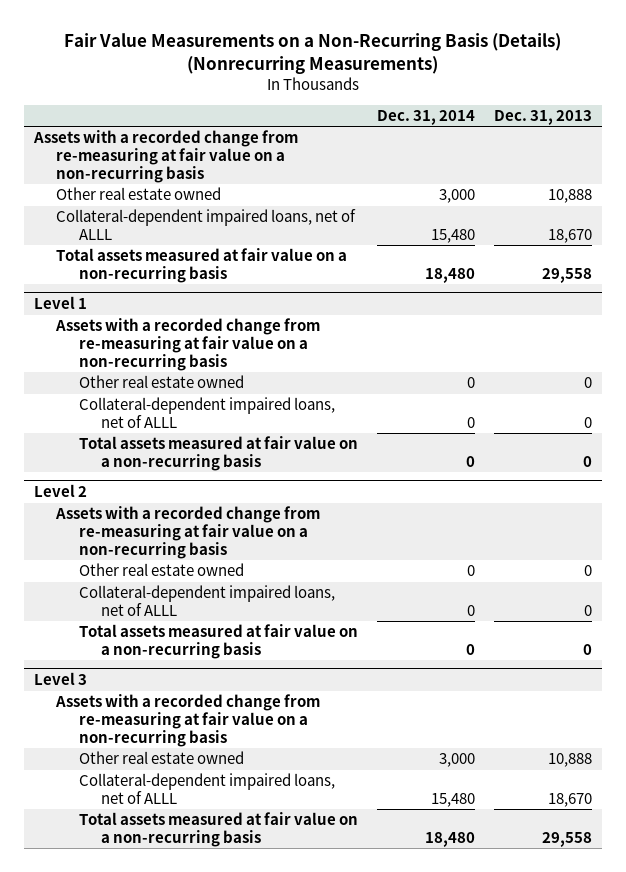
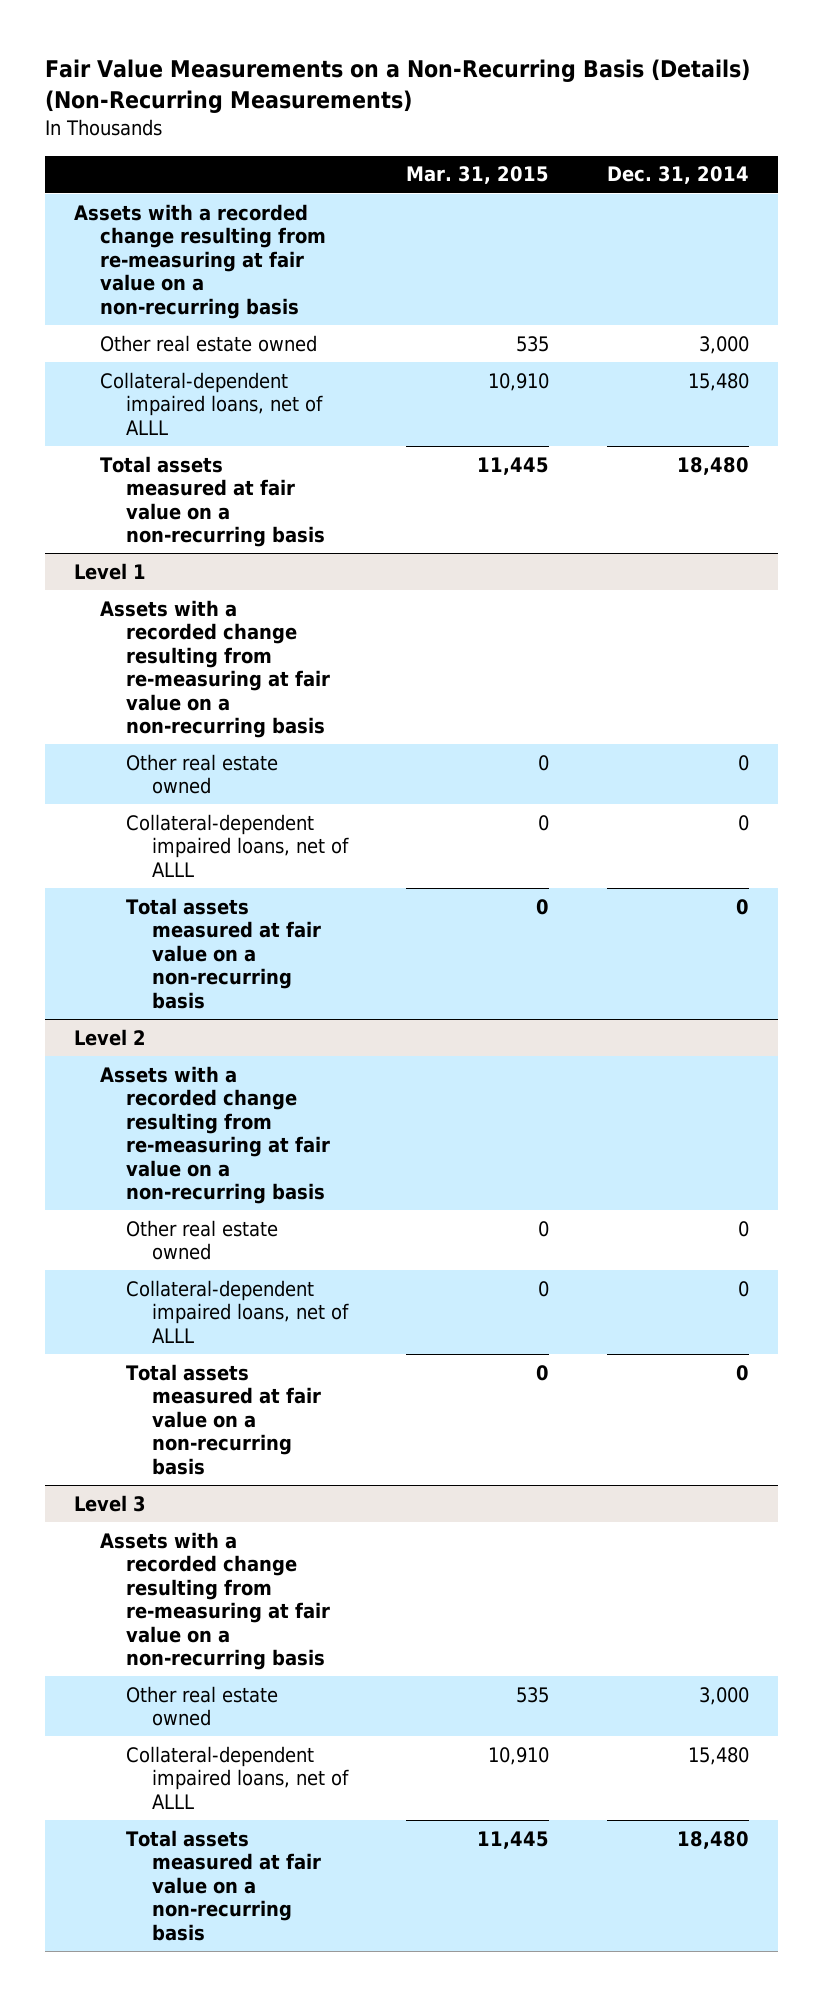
- Fair Value Measurements on a Non-Recurring Basis (Details) (Nonrecurring Measurements)
+ Fair Value Measurements on a Non-Recurring Basis (Details) (Non-Recurring Measurements)
- | Dec. 31, 2014 | Dec. 31, 2013
+ | Mar. 31, 2015 | Dec. 31, 2014
- Assets with a recorded change from re-measuring at fair value on a non-recurring basis
+ Assets with a recorded change resulting from re-measuring at fair value on a non-recurring basis
@ Level 1
- Assets with a recorded change from re-measuring at fair value on a non-recurring basis
+ Assets with a recorded change resulting from re-measuring at fair value on a non-recurring basis
@ Level 2
- Assets with a recorded change from re-measuring at fair value on a non-recurring basis
+ Assets with a recorded change resulting from re-measuring at fair value on a non-recurring basis
@ Level 3
- Assets with a recorded change from re-measuring at fair value on a non-recurring basis
+ Assets with a recorded change resulting from re-measuring at fair value on a non-recurring basis

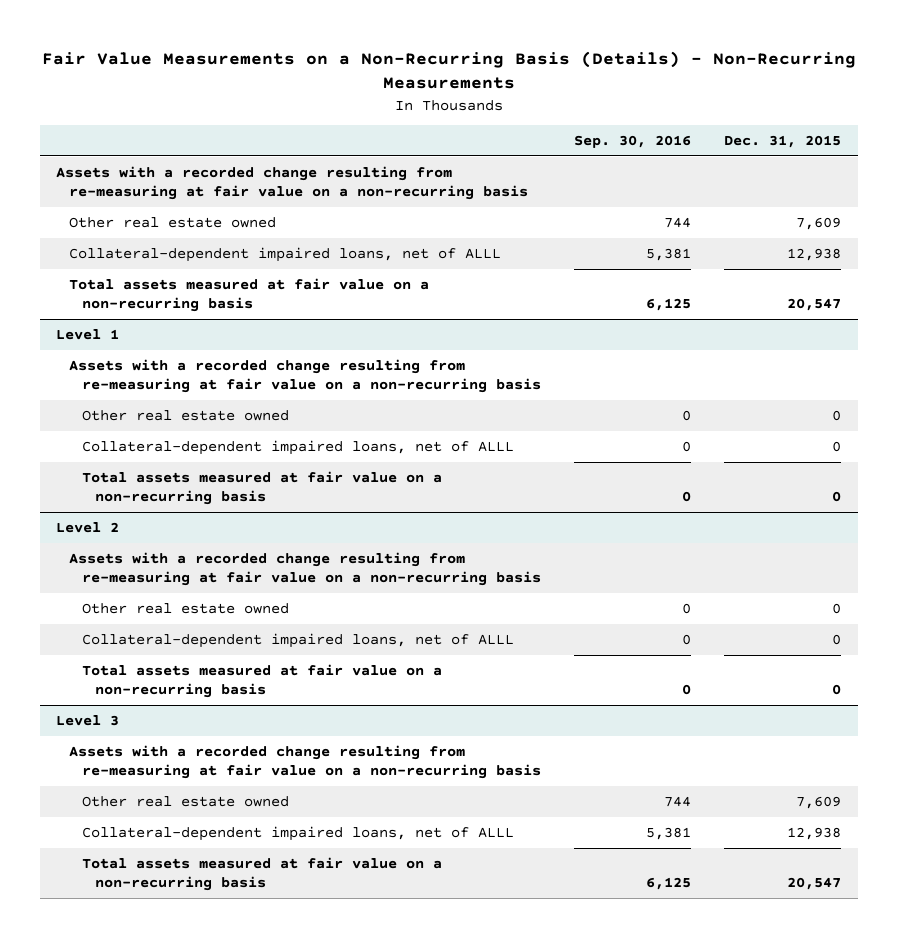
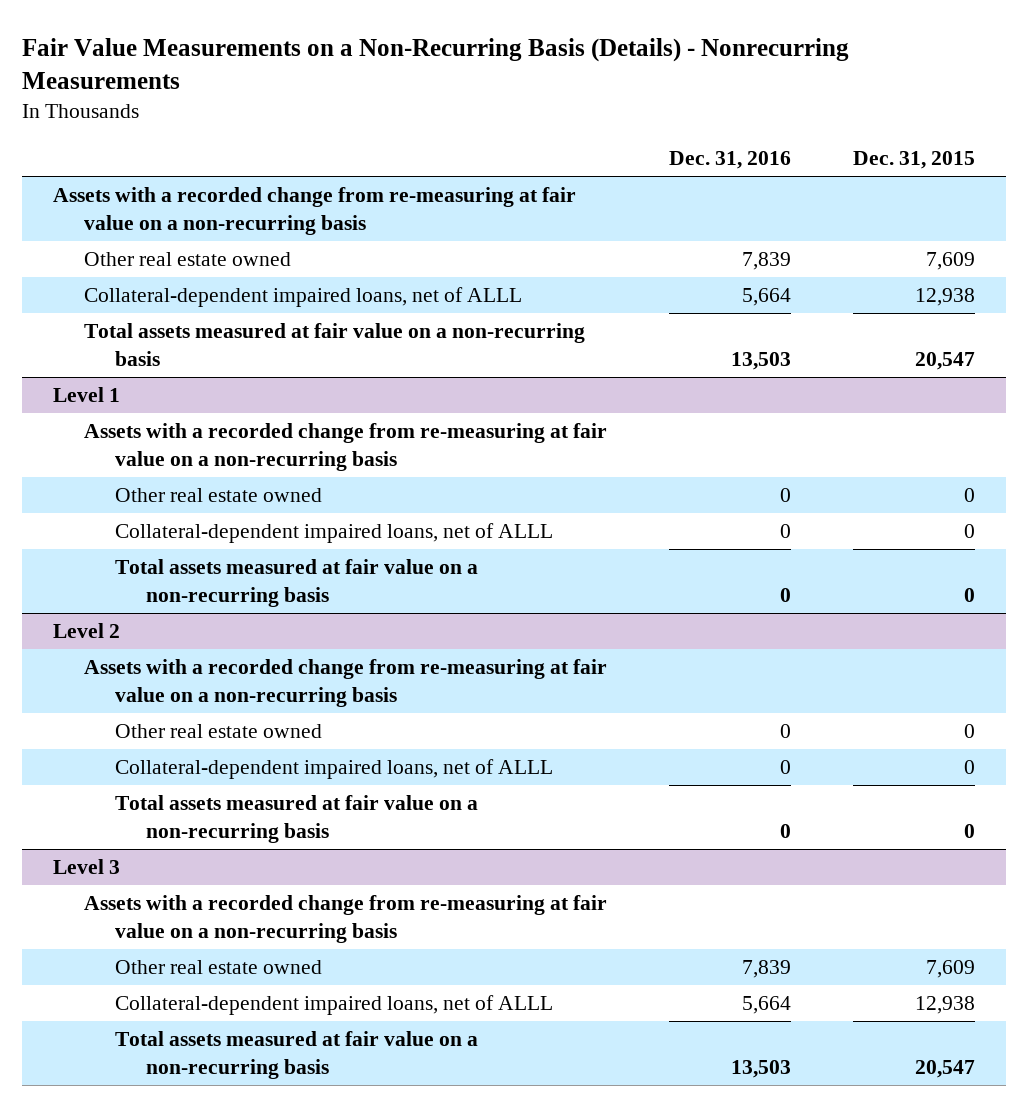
- Fair Value Measurements on a Non-Recurring Basis (Details) - Non-Recurring Measurements
+ Fair Value Measurements on a Non-Recurring Basis (Details) - Nonrecurring Measurements
- | Sep. 30, 2016 | Dec. 31, 2015
+ | Dec. 31, 2016 | Dec. 31, 2015
- Assets with a recorded change resulting from re-measuring at fair value on a non-recurring basis
+ Assets with a recorded change from re-measuring at fair value on a non-recurring basis
@ Level 1
- Assets with a recorded change resulting from re-measuring at fair value on a non-recurring basis
+ Assets with a recorded change from re-measuring at fair value on a non-recurring basis
@ Level 2
- Assets with a recorded change resulting from re-measuring at fair value on a non-recurring basis
+ Assets with a recorded change from re-measuring at fair value on a non-recurring basis
@ Level 3
- Assets with a recorded change resulting from re-measuring at fair value on a non-recurring basis
+ Assets with a recorded change from re-measuring at fair value on a non-recurring basis

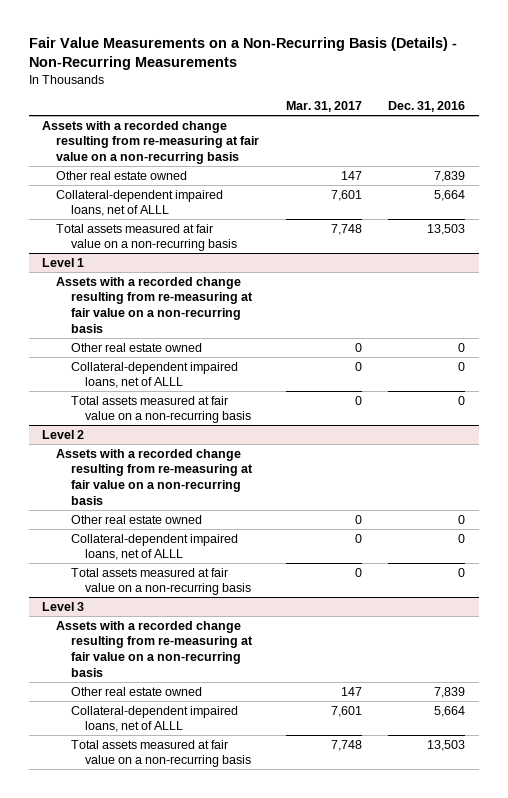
- Fair Value Measurements on a Non-Recurring Basis (Details) - Nonrecurring Measurements
+ Fair Value Measurements on a Non-Recurring Basis (Details) - Non-Recurring Measurements
- | Dec. 31, 2016 | Dec. 31, 2015
+ | Mar. 31, 2017 | Dec. 31, 2016
- Assets with a recorded change from re-measuring at fair value on a non-recurring basis
+ Assets with a recorded change resulting from re-measuring at fair value on a non-recurring basis
@ Level 1
- Assets with a recorded change from re-measuring at fair value on a non-recurring basis
+ Assets with a recorded change resulting from re-measuring at fair value on a non-recurring basis
@ Level 2
- Assets with a recorded change from re-measuring at fair value on a non-recurring basis
+ Assets with a recorded change resulting from re-measuring at fair value on a non-recurring basis
@ Level 3
- Assets with a recorded change from re-measuring at fair value on a non-recurring basis
+ Assets with a recorded change resulting from re-measuring at fair value on a non-recurring basis

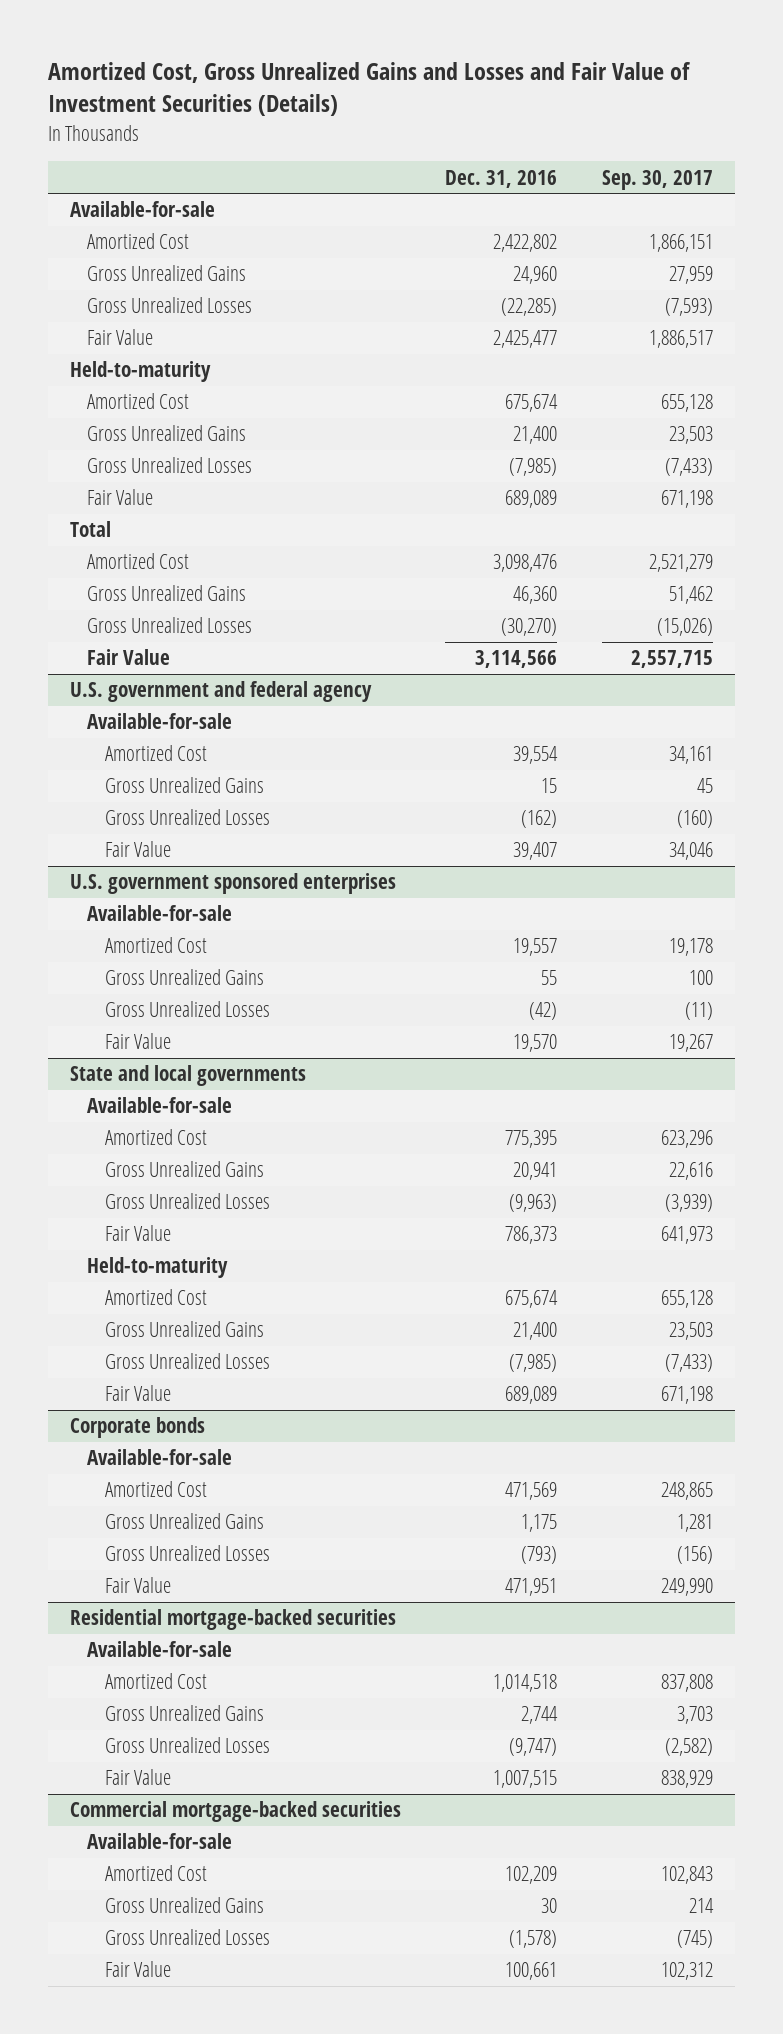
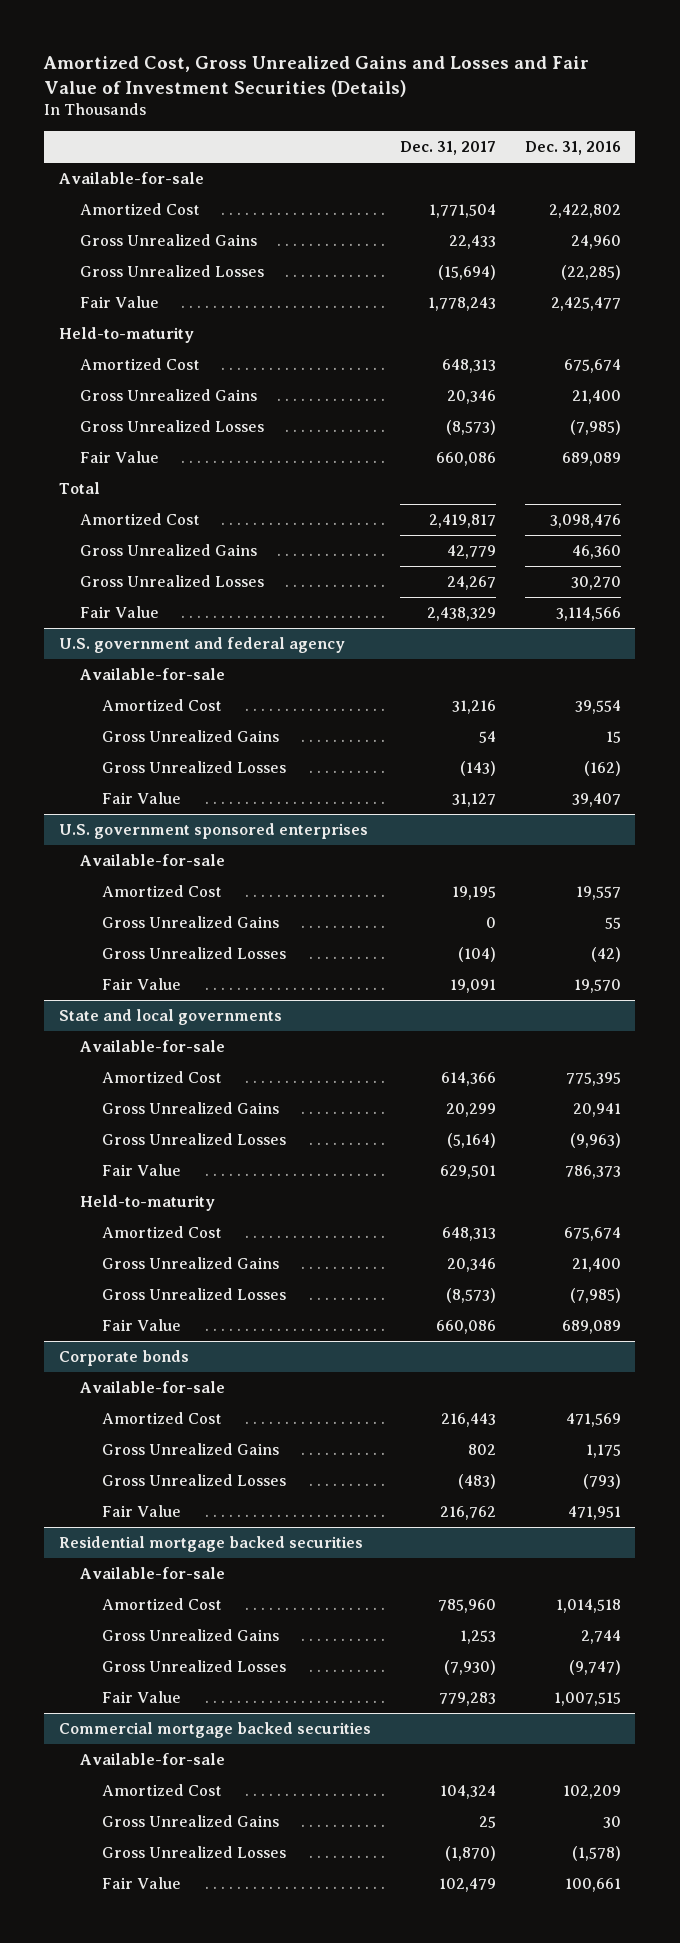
- | Dec. 31, 2016 | Sep. 30, 2017
+ | Dec. 31, 2017 | Dec. 31, 2016
- Gross Unrealized Losses | (30,270) | (15,026)
+ Gross Unrealized Losses | 24,267 | 30,270
- Residential mortgage-backed securities
+ Residential mortgage backed securities
- Commercial mortgage-backed securities
+ Commercial mortgage backed securities

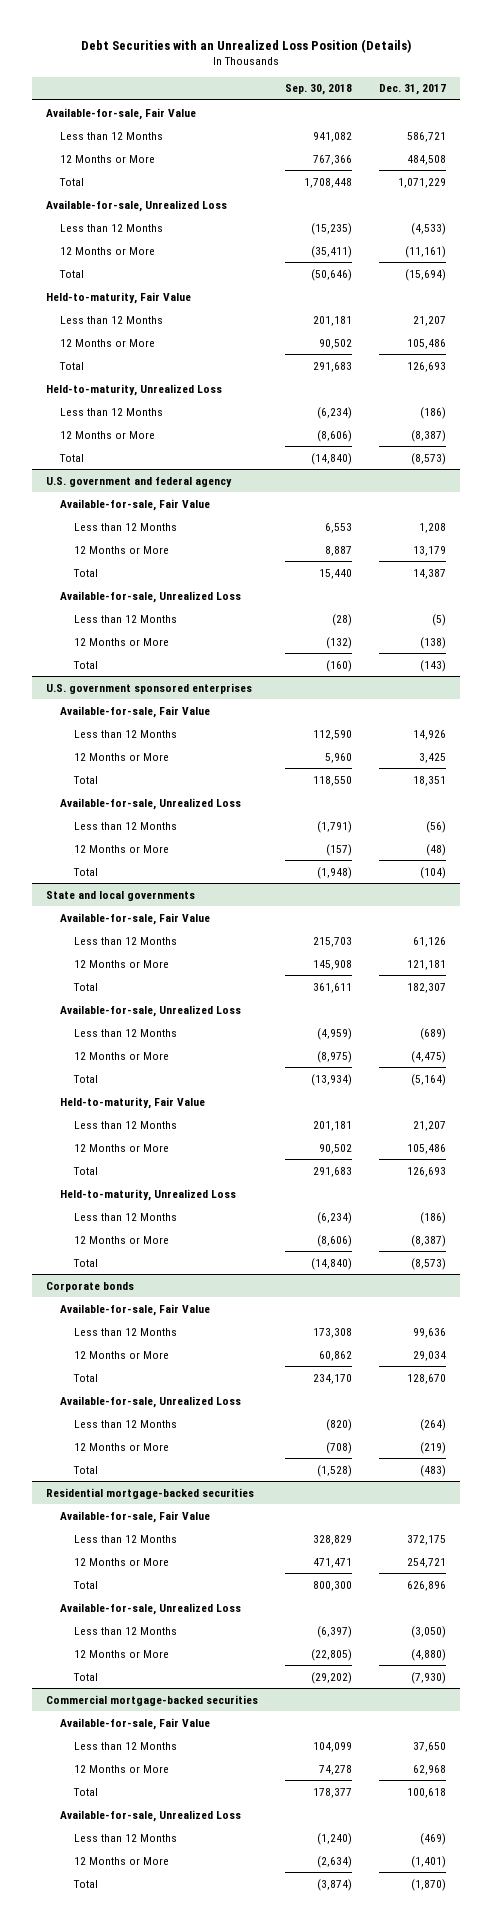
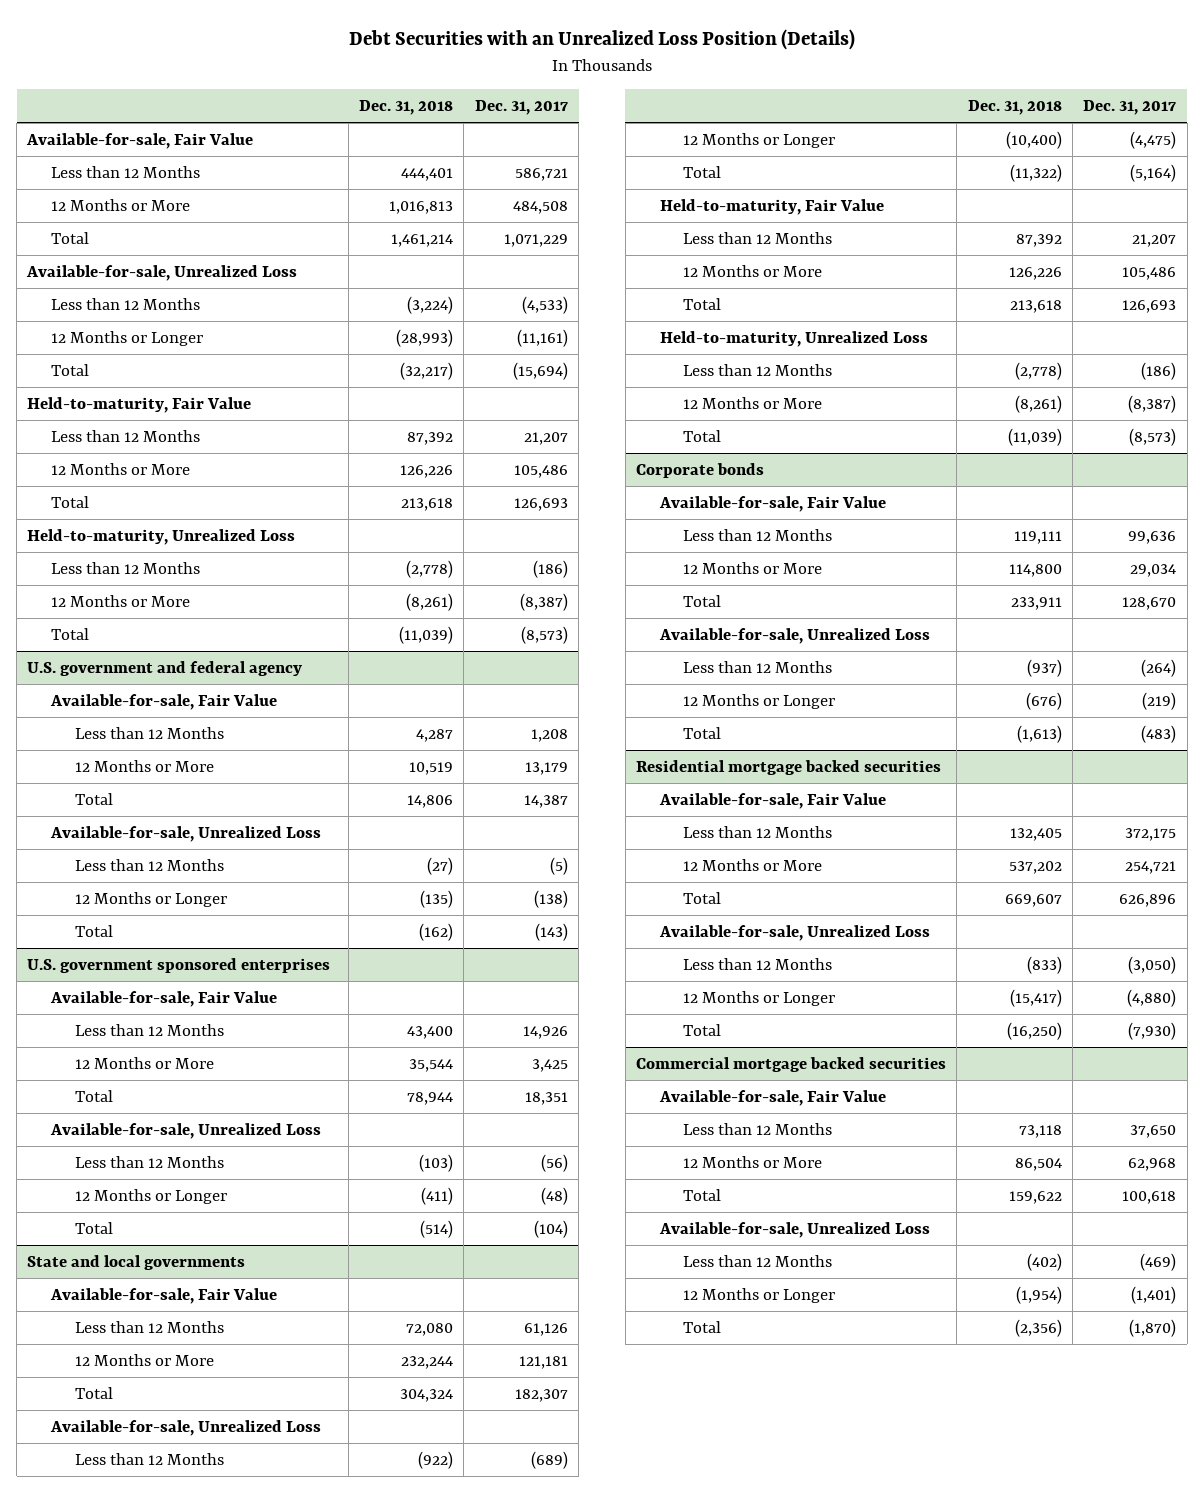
- | Sep. 30, 2018 | Dec. 31, 2017
+ | Dec. 31, 2018 | Dec. 31, 2017
- 12 Months or More | (35,411) | (11,161)
+ 12 Months or Longer | (28,993) | (11,161)
@ U.S. government and federal agency
- 12 Months or More | (132) | (138)
+ 12 Months or Longer | (135) | (138)
@ U.S. government sponsored enterprises
- 12 Months or More | (157) | (48)
+ 12 Months or Longer | (411) | (48)
@ State and local governments
- 12 Months or More | (8,975) | (4,475)
+ 12 Months or Longer | (10,400) | (4,475)
@ Corporate bonds
- 12 Months or More | (708) | (219)
+ 12 Months or Longer | (676) | (219)
- Residential mortgage-backed securities
+ Residential mortgage backed securities
- 12 Months or More | (22,805) | (4,880)
+ 12 Months or Longer | (15,417) | (4,880)
- Commercial mortgage-backed securities
+ Commercial mortgage backed securities
- 12 Months or More | (2,634) | (1,401)
+ 12 Months or Longer | (1,954) | (1,401)

